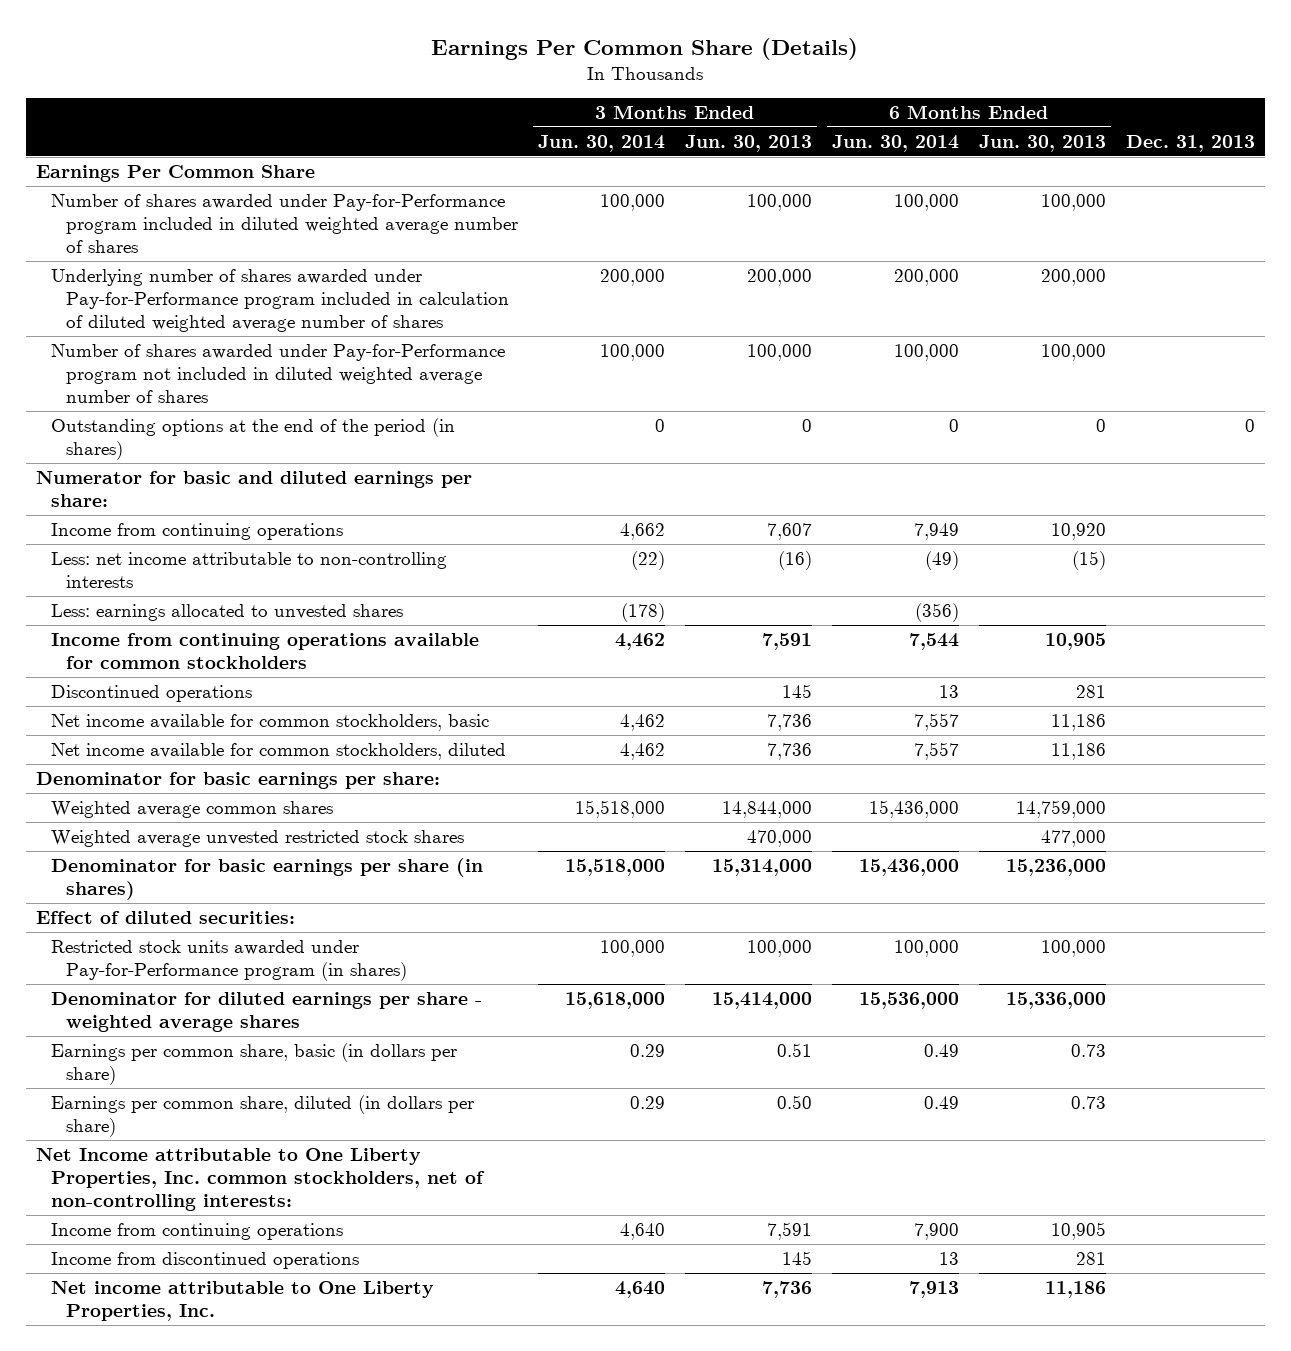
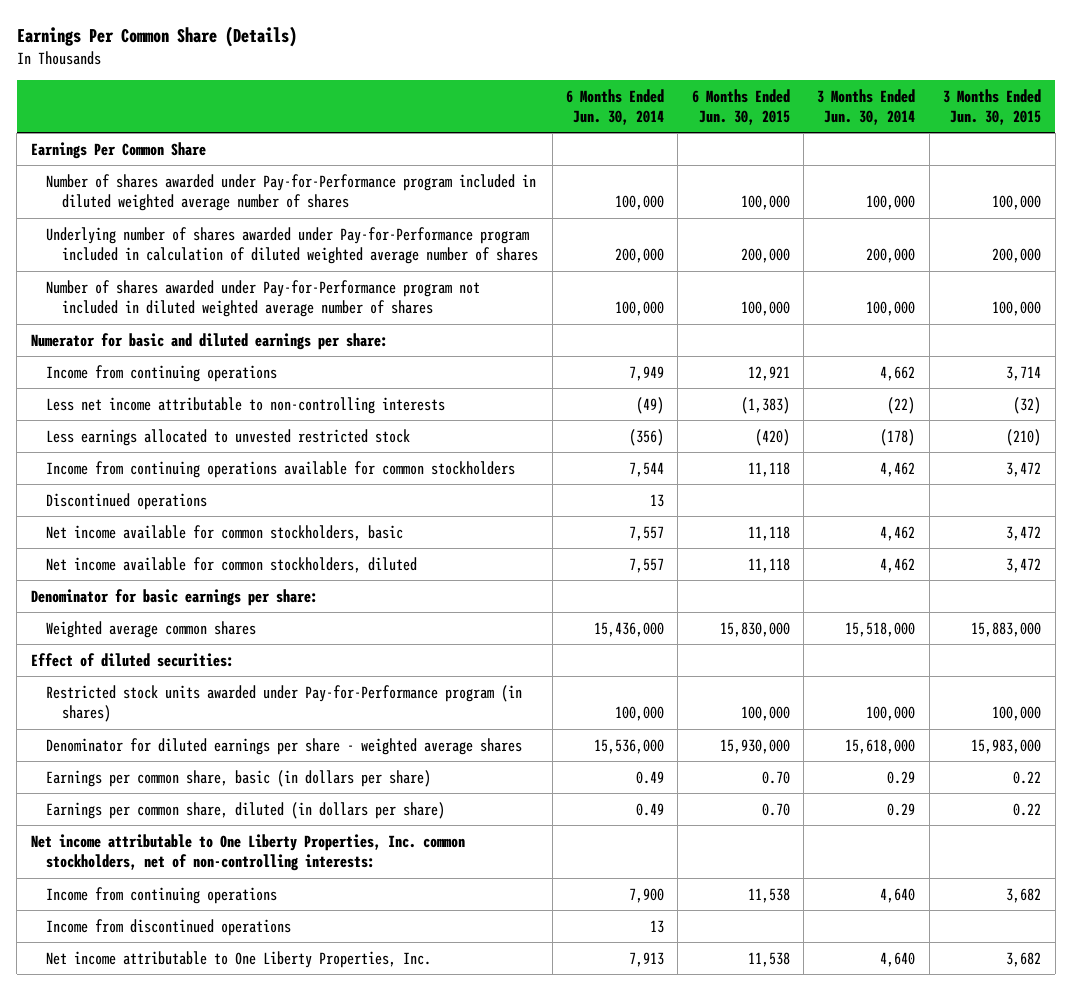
- | 3 Months Ended Jun. 30, 2014 | 3 Months Ended Jun. 30, 2013 | 6 Months Ended Jun. 30, 2014 | 6 Months Ended Jun. 30, 2013 | Dec. 31, 2013
+ | 6 Months Ended Jun. 30, 2014 | 6 Months Ended Jun. 30, 2015 | 3 Months Ended Jun. 30, 2014 | 3 Months Ended Jun. 30, 2015
- Outstanding options at the end of the period (in shares) | 0 | 0 | 0 | 0 | 0
- Less: net income attributable to non-controlling interests | (22) | (16) | (49) | (15) |
- Less: earnings allocated to unvested shares | (178) | | (356) | |
+ Less net income attributable to non-controlling interests | (49) | (1,383) | (22) | (32)
+ Less earnings allocated to unvested restricted stock | (356) | (420) | (178) | (210)
- Weighted average unvested restricted stock shares | | 470,000 | | 477,000 |
- Denominator for basic earnings per share (in shares) | 15,518,000 | 15,314,000 | 15,436,000 | 15,236,000 |
- Net Income attributable to One Liberty Properties, Inc. common stockholders, net of non-controlling interests:
+ Net income attributable to One Liberty Properties, Inc. common stockholders, net of non-controlling interests:

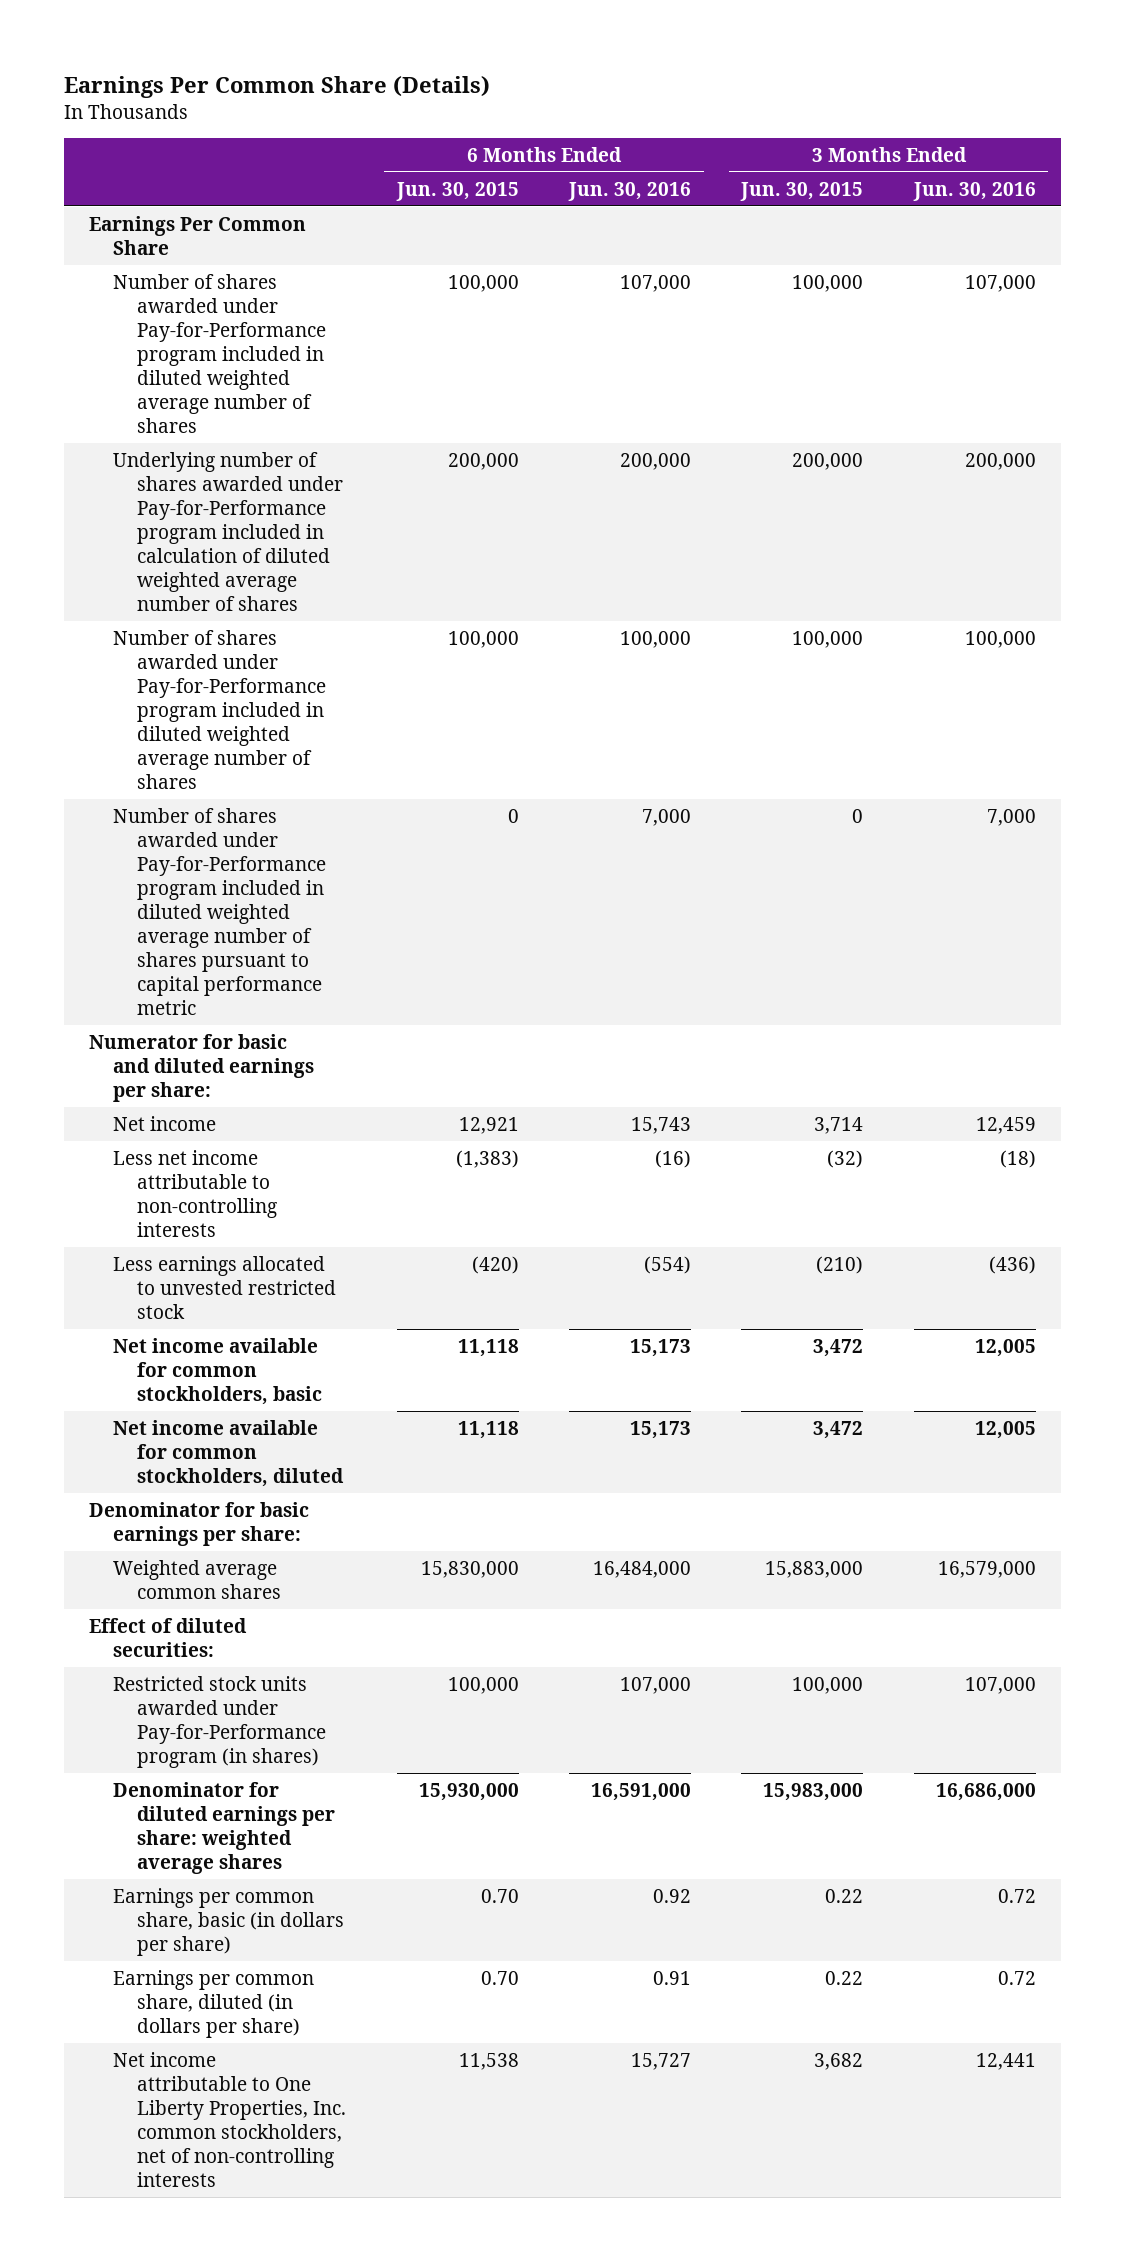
- | 6 Months Ended Jun. 30, 2014 | 6 Months Ended Jun. 30, 2015 | 3 Months Ended Jun. 30, 2014 | 3 Months Ended Jun. 30, 2015
+ | 6 Months Ended Jun. 30, 2015 | 6 Months Ended Jun. 30, 2016 | 3 Months Ended Jun. 30, 2015 | 3 Months Ended Jun. 30, 2016
- Number of shares awarded under Pay-for-Performance program not included in diluted weighted average number of shares | 100,000 | 100,000 | 100,000 | 100,000
+ Number of shares awarded under Pay-for-Performance program included in diluted weighted average number of shares | 100,000 | 100,000 | 100,000 | 100,000
+ Number of shares awarded under Pay-for-Performance program included in diluted weighted average number of shares pursuant to capital performance metric | 0 | 7,000 | 0 | 7,000
- Income from continuing operations | 7,949 | 12,921 | 4,662 | 3,714
+ Net income | 12,921 | 15,743 | 3,714 | 12,459
- Income from continuing operations available for common stockholders | 7,544 | 11,118 | 4,462 | 3,472
- Discontinued operations | 13 | | |
- Denominator for diluted earnings per share - weighted average shares | 15,536,000 | 15,930,000 | 15,618,000 | 15,983,000
+ Denominator for diluted earnings per share: weighted average shares | 15,930,000 | 16,591,000 | 15,983,000 | 16,686,000
- Net income attributable to One Liberty Properties, Inc. common stockholders, net of non-controlling interests:
- Income from continuing operations | 7,900 | 11,538 | 4,640 | 3,682
- Income from discontinued operations | 13 | | |
- Net income attributable to One Liberty Properties, Inc. | 7,913 | 11,538 | 4,640 | 3,682
+ Net income attributable to One Liberty Properties, Inc. common stockholders, net of non-controlling interests | 11,538 | 15,727 | 3,682 | 12,441

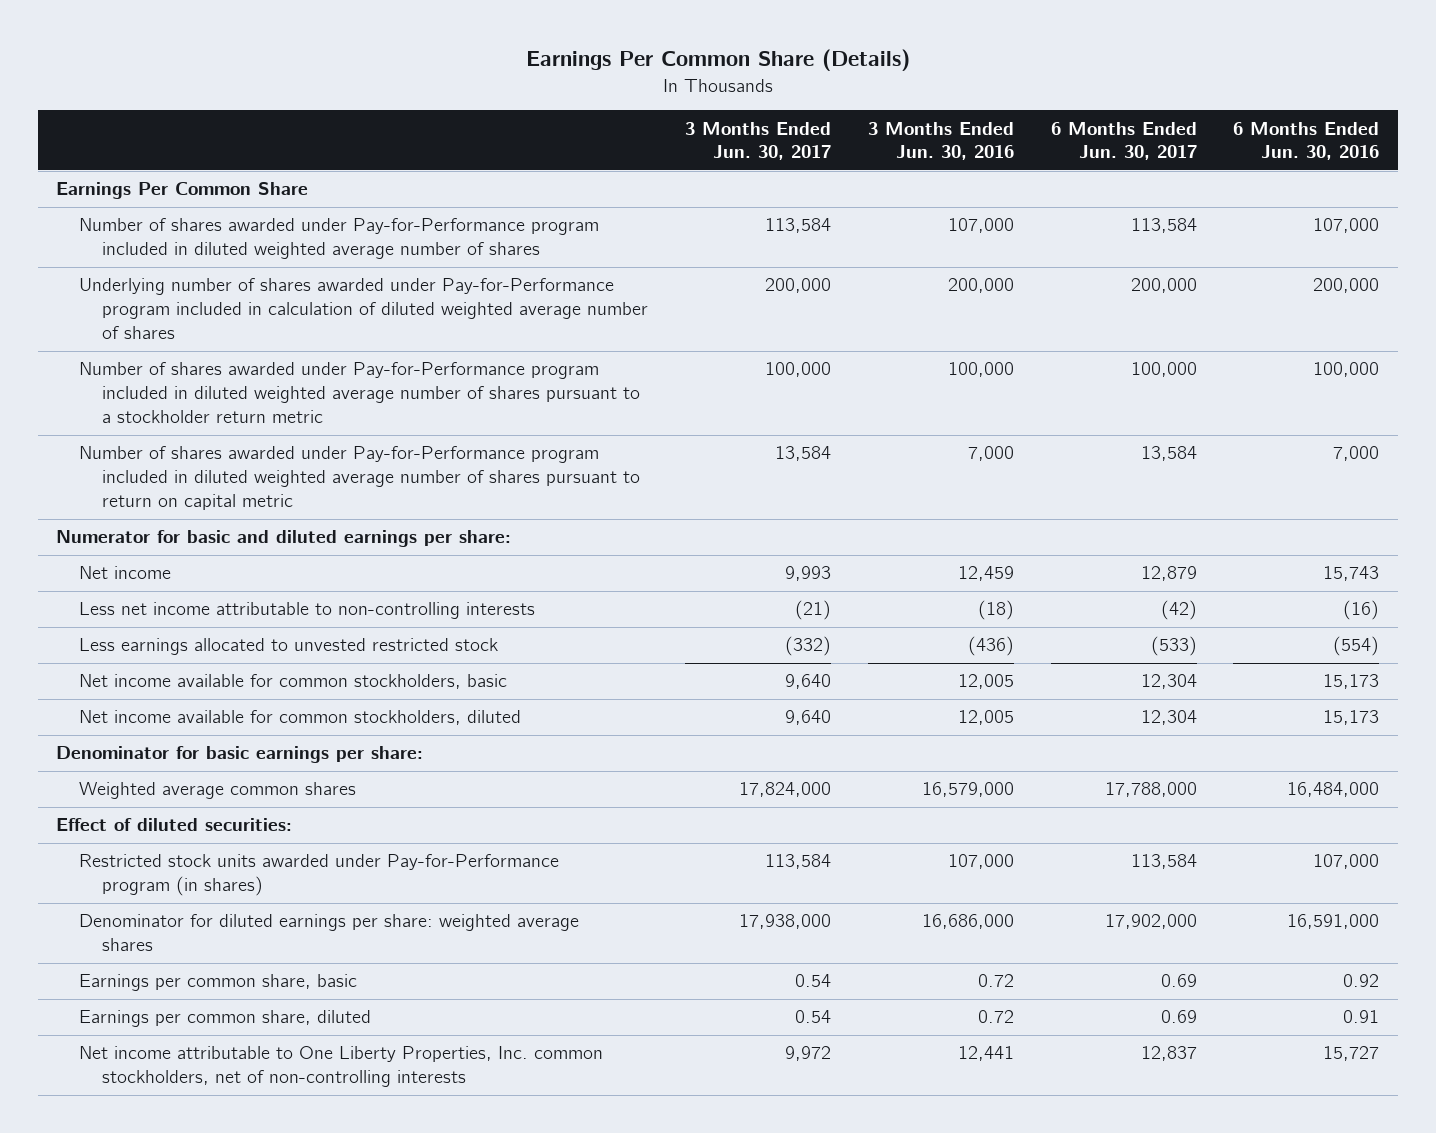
- | 6 Months Ended Jun. 30, 2015 | 6 Months Ended Jun. 30, 2016 | 3 Months Ended Jun. 30, 2015 | 3 Months Ended Jun. 30, 2016
+ | 3 Months Ended Jun. 30, 2017 | 3 Months Ended Jun. 30, 2016 | 6 Months Ended Jun. 30, 2017 | 6 Months Ended Jun. 30, 2016
- Number of shares awarded under Pay-for-Performance program included in diluted weighted average number of shares | 100,000 | 100,000 | 100,000 | 100,000
- Number of shares awarded under Pay-for-Performance program included in diluted weighted average number of shares pursuant to capital performance metric | 0 | 7,000 | 0 | 7,000
+ Number of shares awarded under Pay-for-Performance program included in diluted weighted average number of shares pursuant to a stockholder return metric | 100,000 | 100,000 | 100,000 | 100,000
+ Number of shares awarded under Pay-for-Performance program included in diluted weighted average number of shares pursuant to return on capital metric | 13,584 | 7,000 | 13,584 | 7,000
- Earnings per common share, basic (in dollars per share) | 0.70 | 0.92 | 0.22 | 0.72
- Earnings per common share, diluted (in dollars per share) | 0.70 | 0.91 | 0.22 | 0.72
+ Earnings per common share, basic | 0.54 | 0.72 | 0.69 | 0.92
+ Earnings per common share, diluted | 0.54 | 0.72 | 0.69 | 0.91

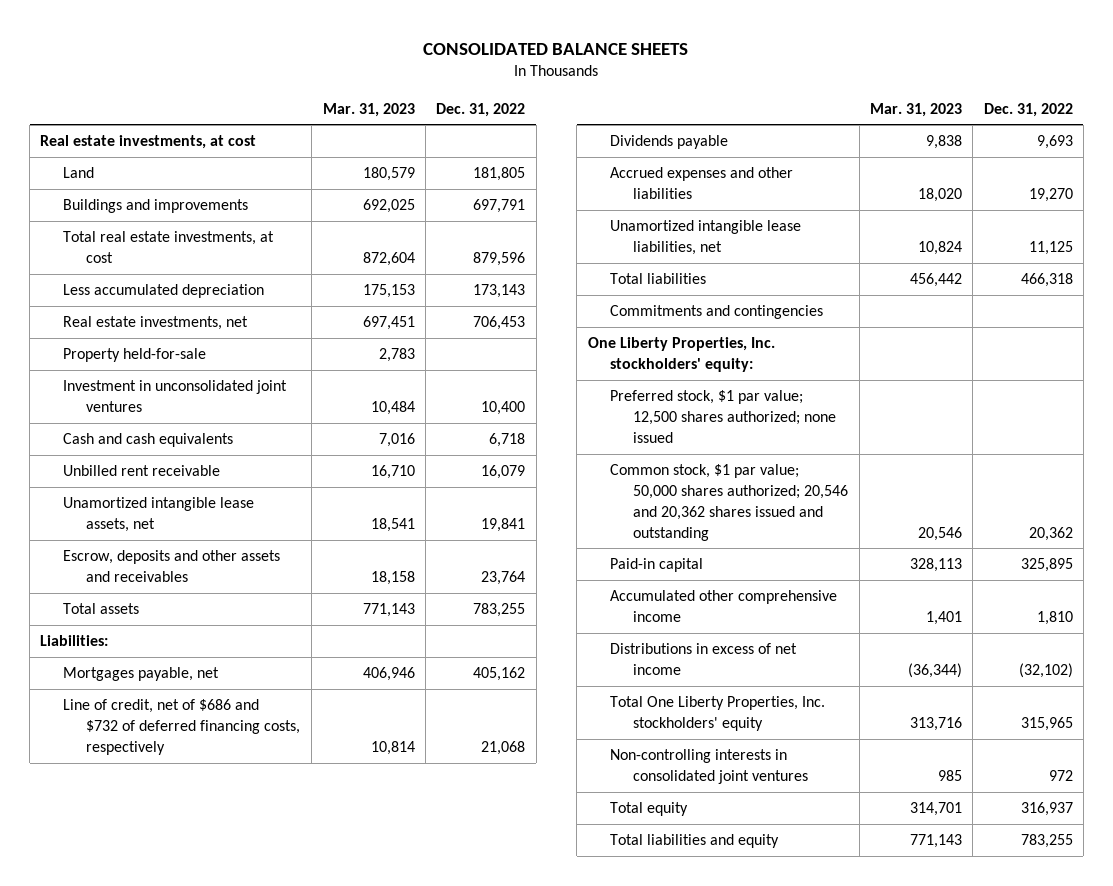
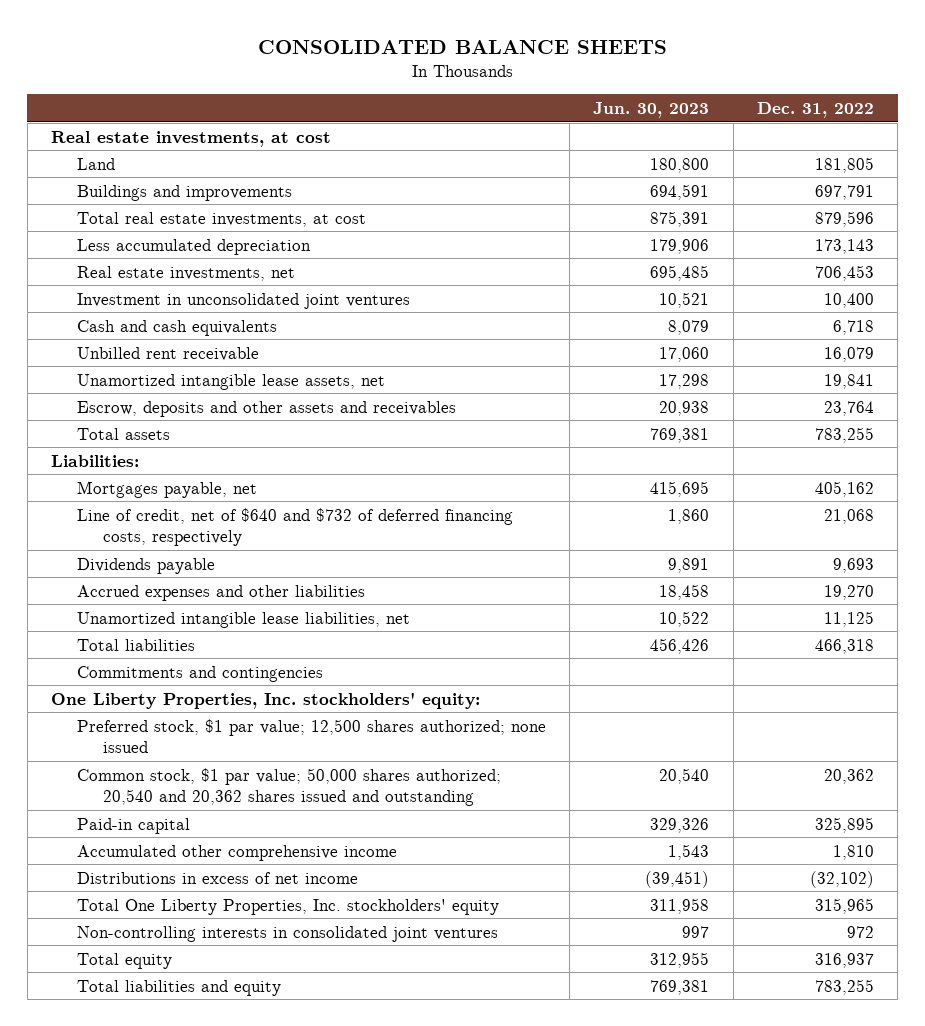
- | Mar. 31, 2023 | Dec. 31, 2022
+ | Jun. 30, 2023 | Dec. 31, 2022
- Property held-for-sale | 2,783 |
- Line of credit, net of $686 and $732 of deferred financing costs, respectively | 10,814 | 21,068
+ Line of credit, net of $640 and $732 of deferred financing costs, respectively | 1,860 | 21,068
- Common stock, $1 par value; 50,000 shares authorized; 20,546 and 20,362 shares issued and outstanding | 20,546 | 20,362
+ Common stock, $1 par value; 50,000 shares authorized; 20,540 and 20,362 shares issued and outstanding | 20,540 | 20,362

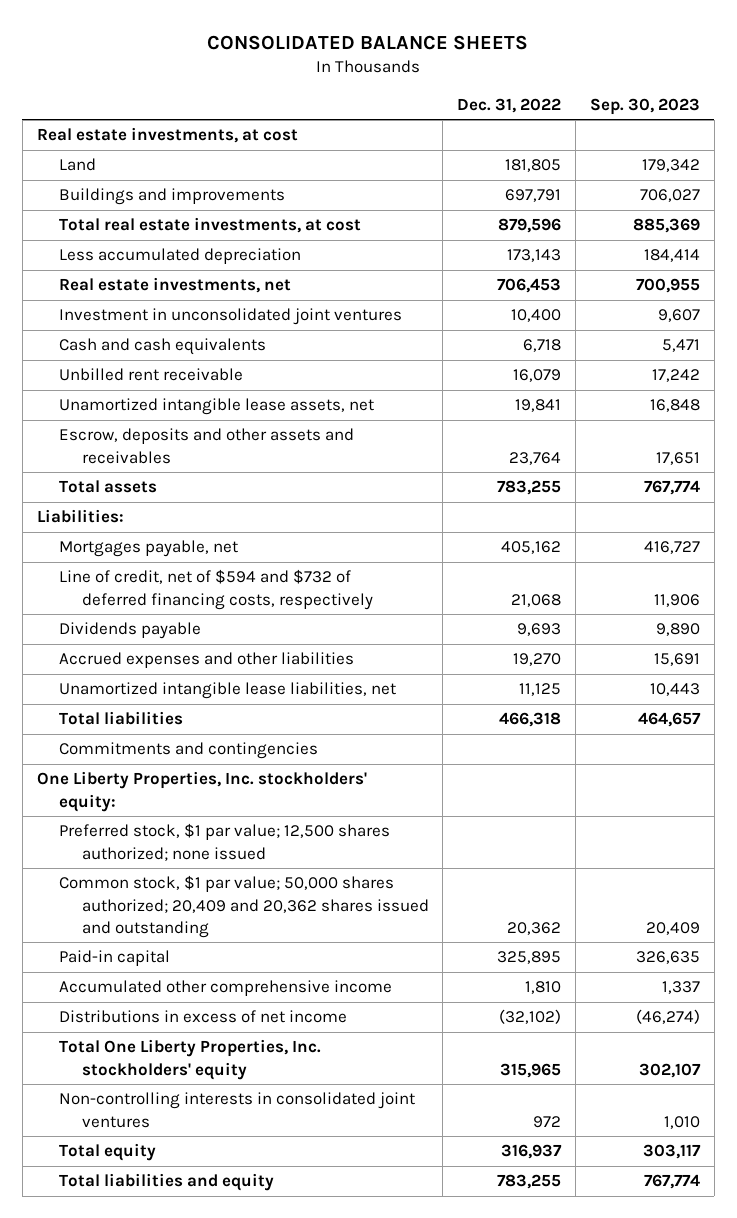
- | Jun. 30, 2023 | Dec. 31, 2022
+ | Dec. 31, 2022 | Sep. 30, 2023
- Line of credit, net of $640 and $732 of deferred financing costs, respectively | 1,860 | 21,068
+ Line of credit, net of $594 and $732 of deferred financing costs, respectively | 21,068 | 11,906
- Common stock, $1 par value; 50,000 shares authorized; 20,540 and 20,362 shares issued and outstanding | 20,540 | 20,362
+ Common stock, $1 par value; 50,000 shares authorized; 20,409 and 20,362 shares issued and outstanding | 20,362 | 20,409

